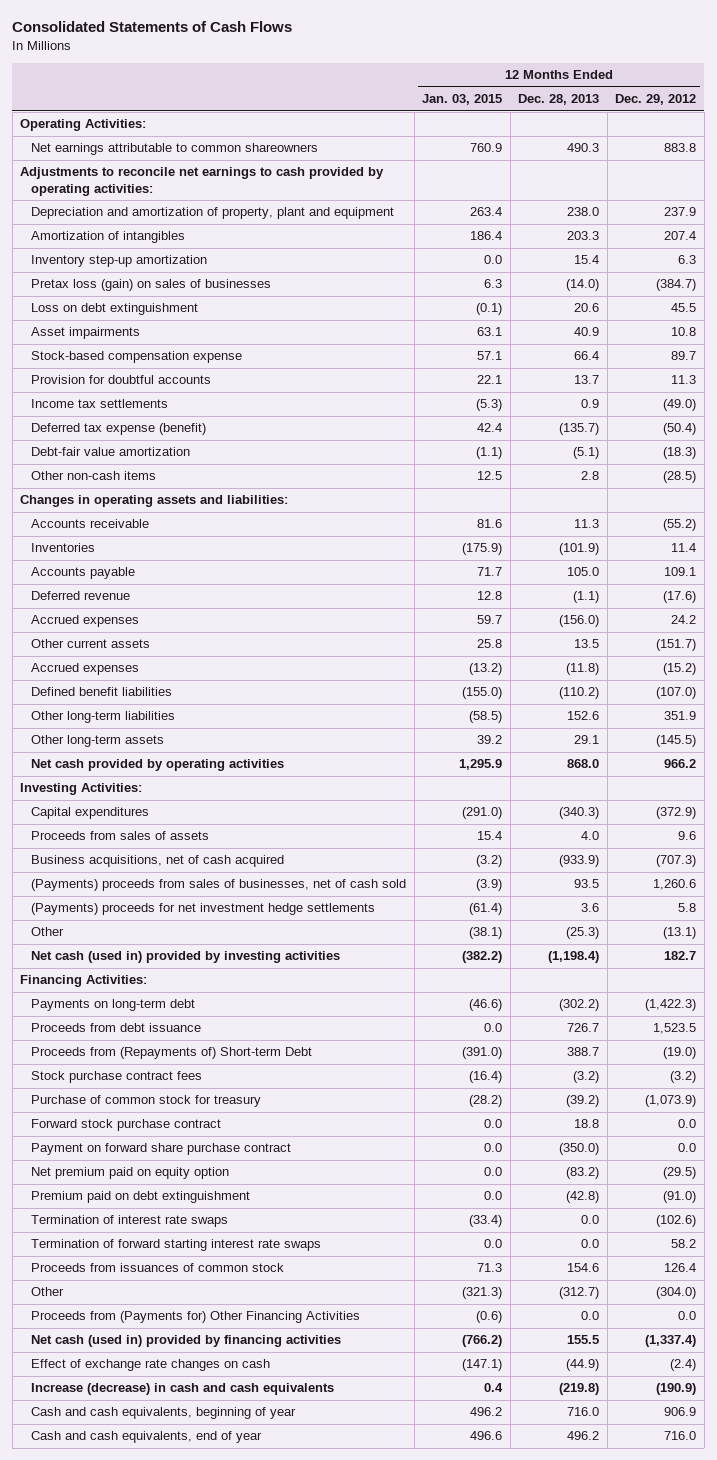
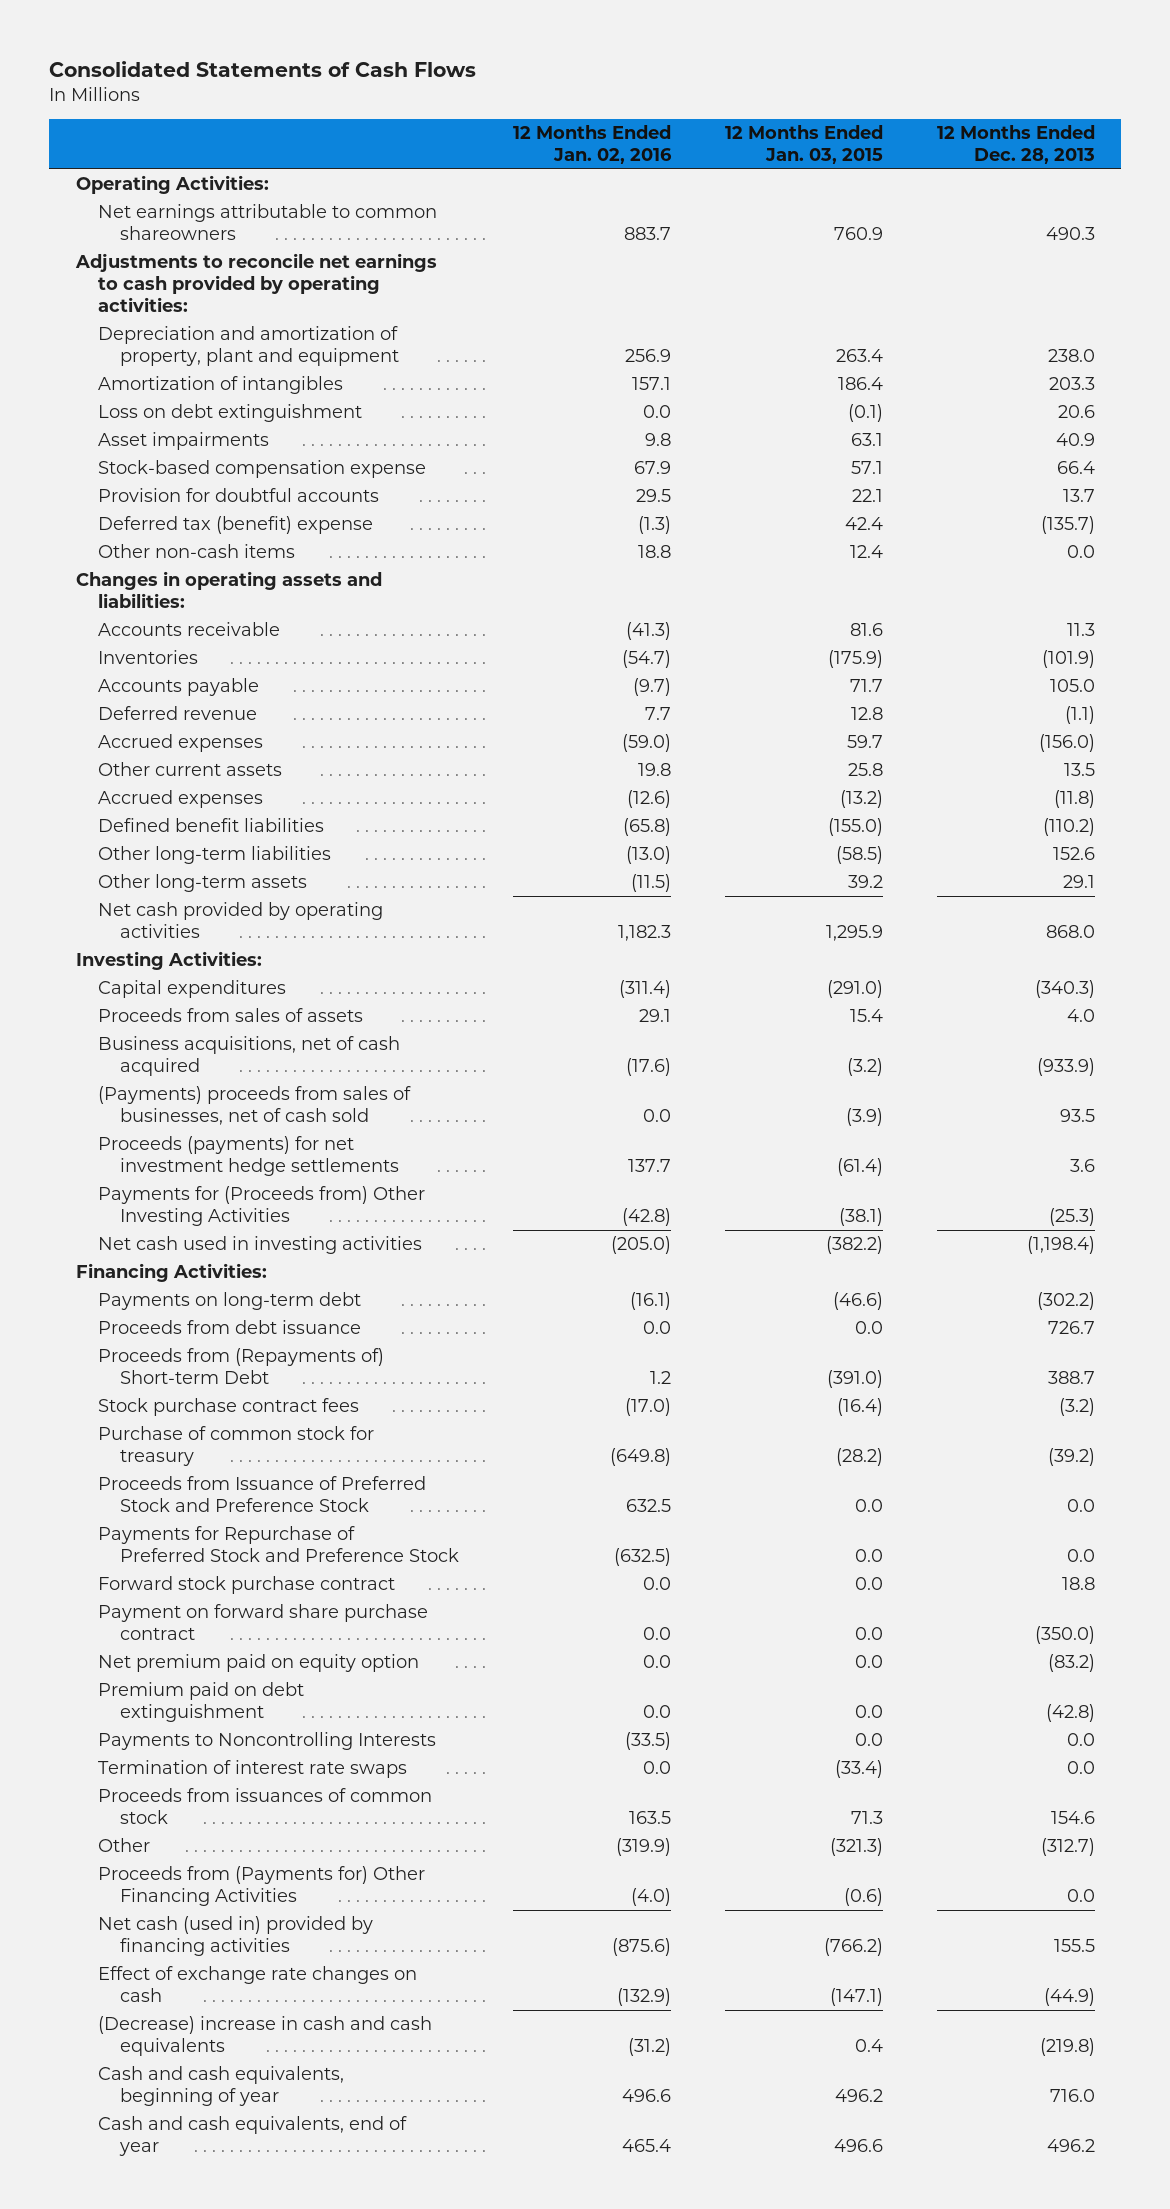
- | 12 Months Ended Jan. 03, 2015 | 12 Months Ended Dec. 28, 2013 | 12 Months Ended Dec. 29, 2012
+ | 12 Months Ended Jan. 02, 2016 | 12 Months Ended Jan. 03, 2015 | 12 Months Ended Dec. 28, 2013
- Inventory step-up amortization | 0.0 | 15.4 | 6.3
- Pretax loss (gain) on sales of businesses | 6.3 | (14.0) | (384.7)
- Income tax settlements | (5.3) | 0.9 | (49.0)
- Deferred tax expense (benefit) | 42.4 | (135.7) | (50.4)
- Debt-fair value amortization | (1.1) | (5.1) | (18.3)
- Other non-cash items | 12.5 | 2.8 | (28.5)
+ Deferred tax (benefit) expense | (1.3) | 42.4 | (135.7)
+ Other non-cash items | 18.8 | 12.4 | 0.0
- (Payments) proceeds for net investment hedge settlements | (61.4) | 3.6 | 5.8
- Other | (38.1) | (25.3) | (13.1)
- Net cash (used in) provided by investing activities | (382.2) | (1,198.4) | 182.7
+ Proceeds (payments) for net investment hedge settlements | 137.7 | (61.4) | 3.6
+ Payments for (Proceeds from) Other Investing Activities | (42.8) | (38.1) | (25.3)
+ Net cash used in investing activities | (205.0) | (382.2) | (1,198.4)
+ Proceeds from Issuance of Preferred Stock and Preference Stock | 632.5 | 0.0 | 0.0
+ Payments for Repurchase of Preferred Stock and Preference Stock | (632.5) | 0.0 | 0.0
+ Payments to Noncontrolling Interests | (33.5) | 0.0 | 0.0
- Termination of forward starting interest rate swaps | 0.0 | 0.0 | 58.2
- Increase (decrease) in cash and cash equivalents | 0.4 | (219.8) | (190.9)
+ (Decrease) increase in cash and cash equivalents | (31.2) | 0.4 | (219.8)

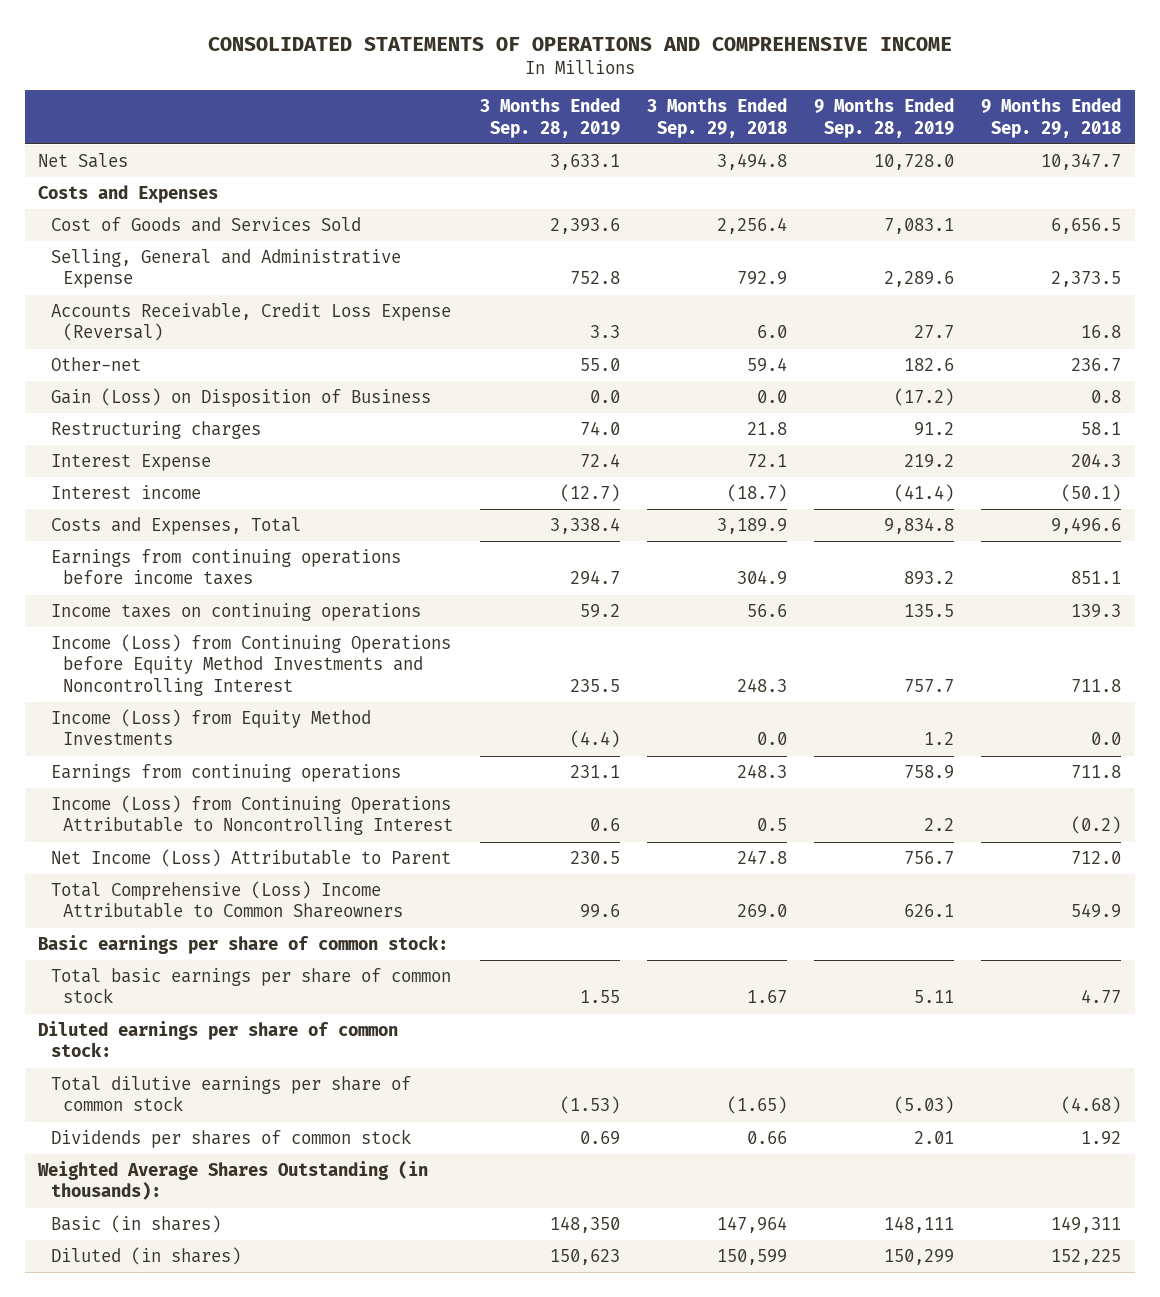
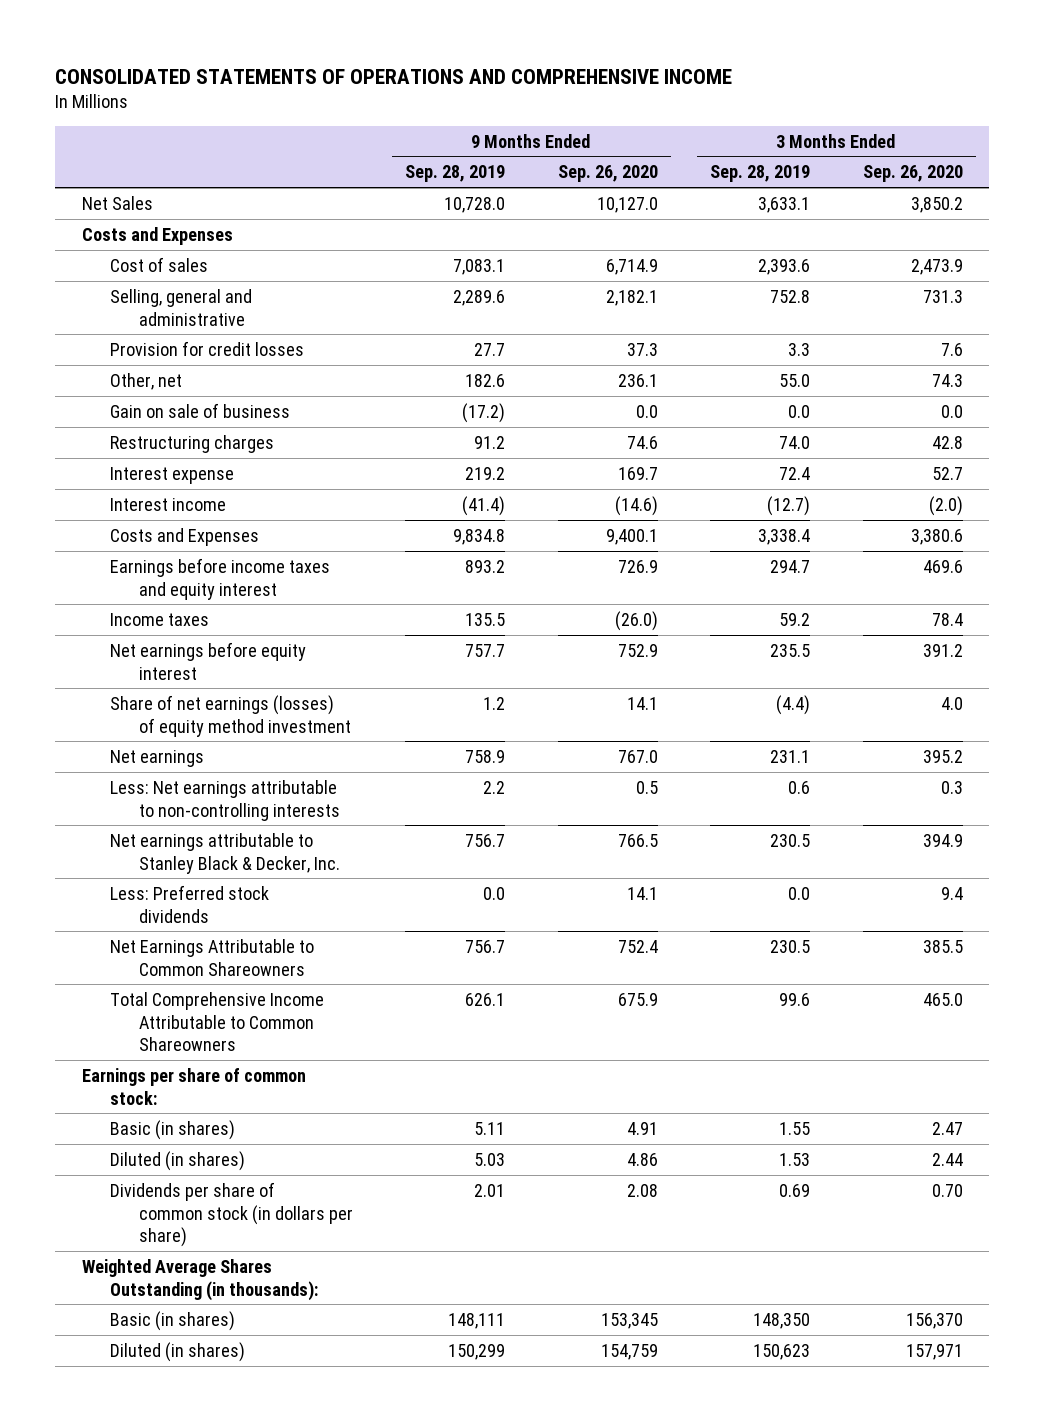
- | 3 Months Ended Sep. 28, 2019 | 3 Months Ended Sep. 29, 2018 | 9 Months Ended Sep. 28, 2019 | 9 Months Ended Sep. 29, 2018
+ | 9 Months Ended Sep. 28, 2019 | 9 Months Ended Sep. 26, 2020 | 3 Months Ended Sep. 28, 2019 | 3 Months Ended Sep. 26, 2020
- Cost of Goods and Services Sold | 2,393.6 | 2,256.4 | 7,083.1 | 6,656.5
- Selling, General and Administrative Expense | 752.8 | 792.9 | 2,289.6 | 2,373.5
- Accounts Receivable, Credit Loss Expense (Reversal) | 3.3 | 6.0 | 27.7 | 16.8
- Other-net | 55.0 | 59.4 | 182.6 | 236.7
- Gain (Loss) on Disposition of Business | 0.0 | 0.0 | (17.2) | 0.8
+ Cost of sales | 7,083.1 | 6,714.9 | 2,393.6 | 2,473.9
+ Selling, general and administrative | 2,289.6 | 2,182.1 | 752.8 | 731.3
+ Provision for credit losses | 27.7 | 37.3 | 3.3 | 7.6
+ Other, net | 182.6 | 236.1 | 55.0 | 74.3
+ Gain on sale of business | (17.2) | 0.0 | 0.0 | 0.0
- Interest Expense | 72.4 | 72.1 | 219.2 | 204.3
+ Interest expense | 219.2 | 169.7 | 72.4 | 52.7
- Costs and Expenses, Total | 3,338.4 | 3,189.9 | 9,834.8 | 9,496.6
- Earnings from continuing operations before income taxes | 294.7 | 304.9 | 893.2 | 851.1
- Income taxes on continuing operations | 59.2 | 56.6 | 135.5 | 139.3
- Income (Loss) from Continuing Operations before Equity Method Investments and Noncontrolling Interest | 235.5 | 248.3 | 757.7 | 711.8
- Income (Loss) from Equity Method Investments | (4.4) | 0.0 | 1.2 | 0.0
- Earnings from continuing operations | 231.1 | 248.3 | 758.9 | 711.8
- Income (Loss) from Continuing Operations Attributable to Noncontrolling Interest | 0.6 | 0.5 | 2.2 | (0.2)
- Net Income (Loss) Attributable to Parent | 230.5 | 247.8 | 756.7 | 712.0
- Total Comprehensive (Loss) Income Attributable to Common Shareowners | 99.6 | 269.0 | 626.1 | 549.9
- Basic earnings per share of common stock:
- Total basic earnings per share of common stock | 1.55 | 1.67 | 5.11 | 4.77
- Diluted earnings per share of common stock:
- Total dilutive earnings per share of common stock | (1.53) | (1.65) | (5.03) | (4.68)
- Dividends per shares of common stock | 0.69 | 0.66 | 2.01 | 1.92
+ Costs and Expenses | 9,834.8 | 9,400.1 | 3,338.4 | 3,380.6
+ Earnings before income taxes and equity interest | 893.2 | 726.9 | 294.7 | 469.6
+ Income taxes | 135.5 | (26.0) | 59.2 | 78.4
+ Net earnings before equity interest | 757.7 | 752.9 | 235.5 | 391.2
+ Share of net earnings (losses) of equity method investment | 1.2 | 14.1 | (4.4) | 4.0
+ Net earnings | 758.9 | 767.0 | 231.1 | 395.2
+ Less: Net earnings attributable to non-controlling interests | 2.2 | 0.5 | 0.6 | 0.3
+ Net earnings attributable to Stanley Black & Decker, Inc. | 756.7 | 766.5 | 230.5 | 394.9
+ Less: Preferred stock dividends | 0.0 | 14.1 | 0.0 | 9.4
+ Net Earnings Attributable to Common Shareowners | 756.7 | 752.4 | 230.5 | 385.5
+ Total Comprehensive Income Attributable to Common Shareowners | 626.1 | 675.9 | 99.6 | 465.0
+ Earnings per share of common stock:
+ Basic (in shares) | 5.11 | 4.91 | 1.55 | 2.47
+ Diluted (in shares) | 5.03 | 4.86 | 1.53 | 2.44
+ Dividends per share of common stock (in dollars per share) | 2.01 | 2.08 | 0.69 | 0.70

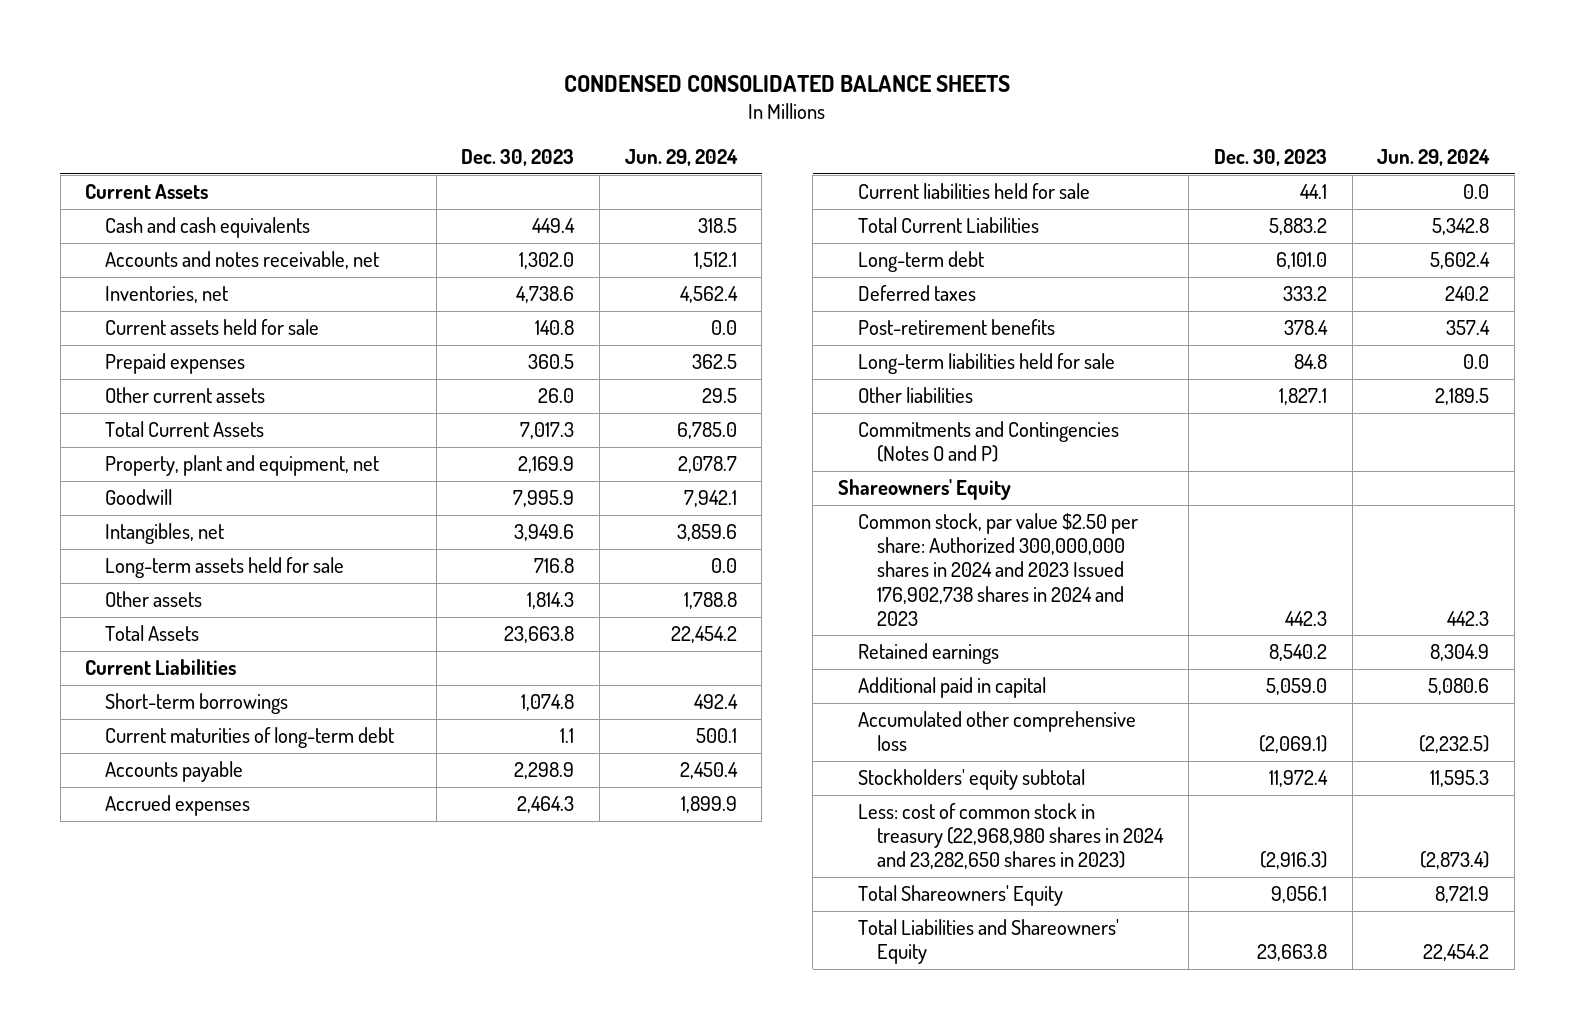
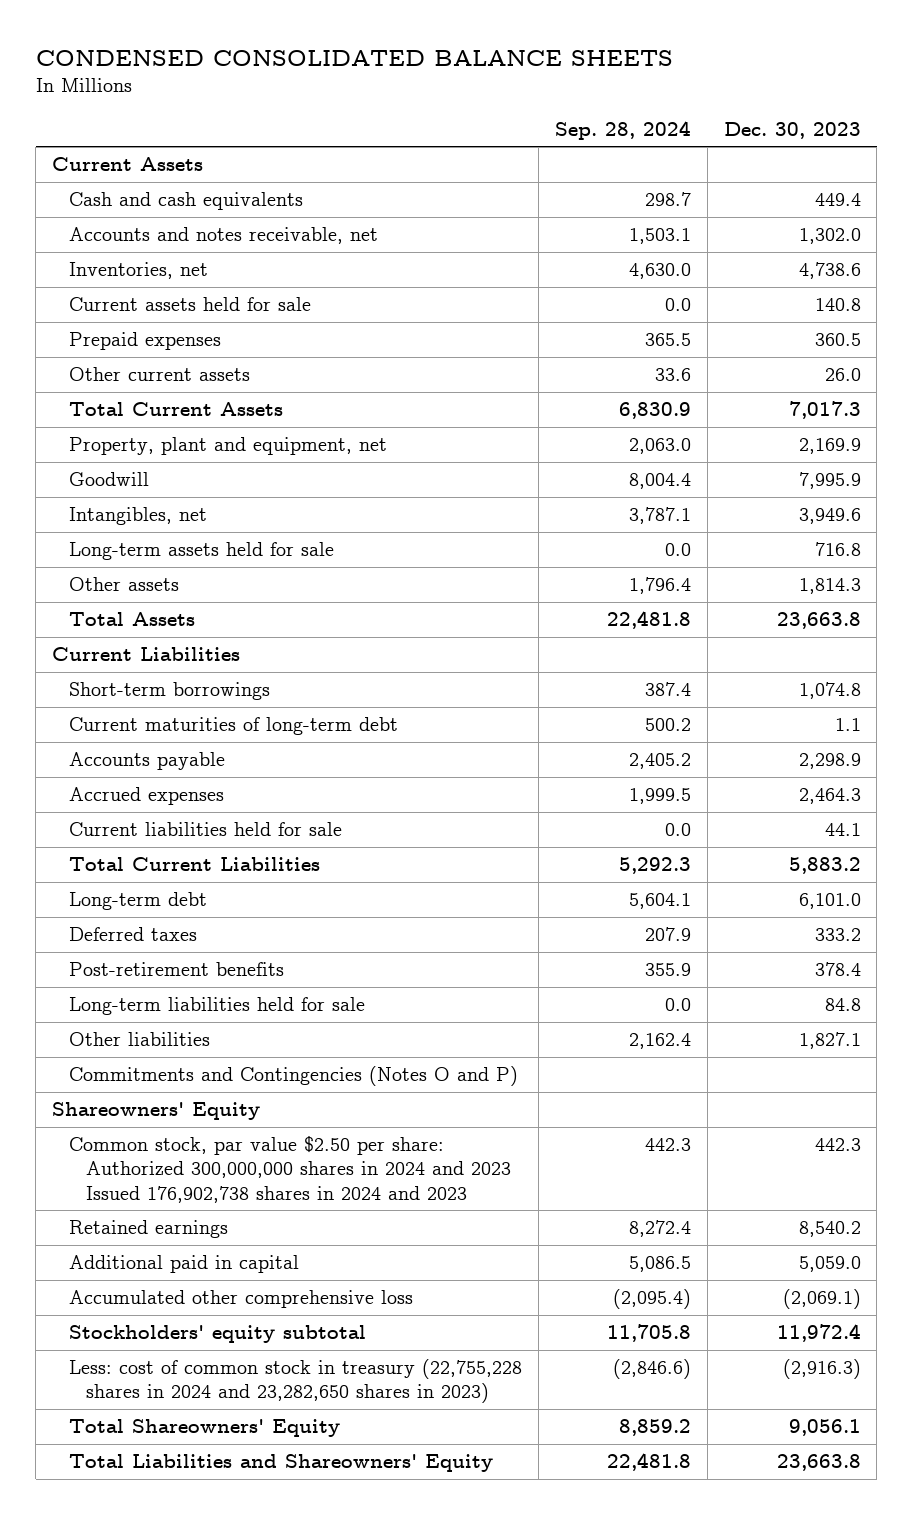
- | Dec. 30, 2023 | Jun. 29, 2024
+ | Sep. 28, 2024 | Dec. 30, 2023
- Less: cost of common stock in treasury (22,968,980 shares in 2024 and 23,282,650 shares in 2023) | (2,916.3) | (2,873.4)
+ Less: cost of common stock in treasury (22,755,228 shares in 2024 and 23,282,650 shares in 2023) | (2,846.6) | (2,916.3)

